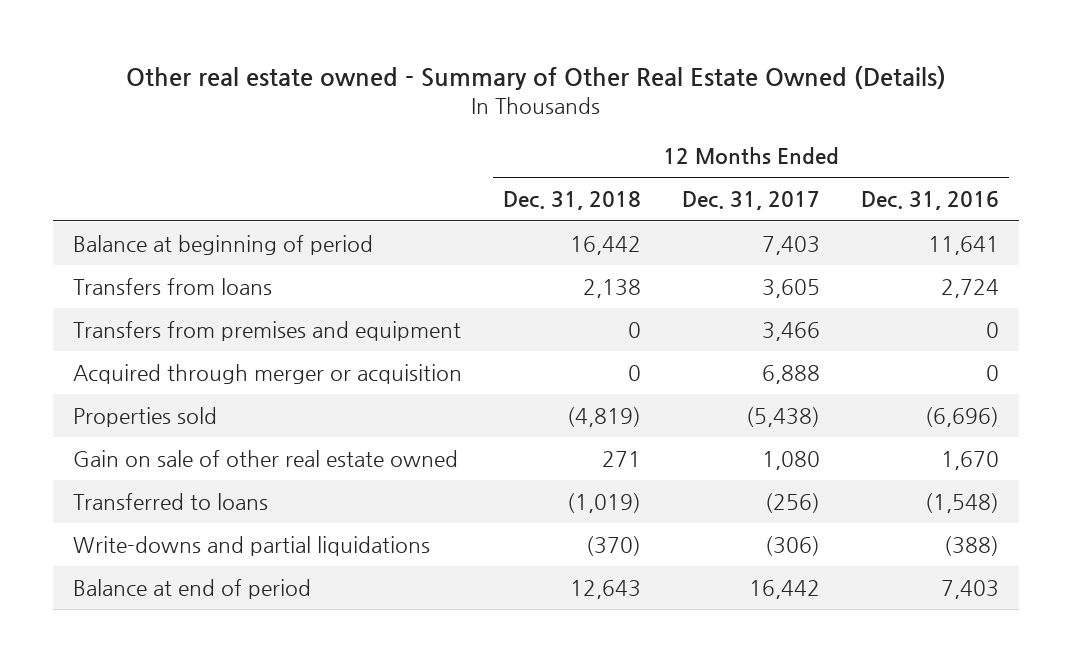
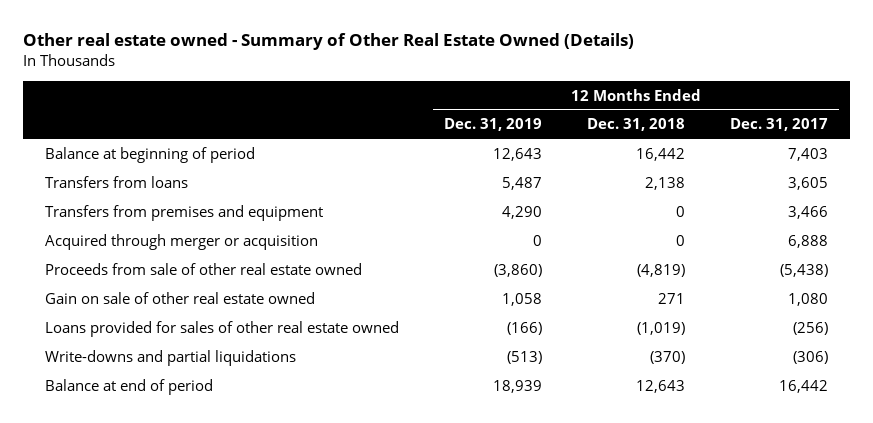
- | 12 Months Ended Dec. 31, 2018 | 12 Months Ended Dec. 31, 2017 | 12 Months Ended Dec. 31, 2016
+ | 12 Months Ended Dec. 31, 2019 | 12 Months Ended Dec. 31, 2018 | 12 Months Ended Dec. 31, 2017
- Properties sold | (4,819) | (5,438) | (6,696)
+ Proceeds from sale of other real estate owned | (3,860) | (4,819) | (5,438)
- Transferred to loans | (1,019) | (256) | (1,548)
+ Loans provided for sales of other real estate owned | (166) | (1,019) | (256)

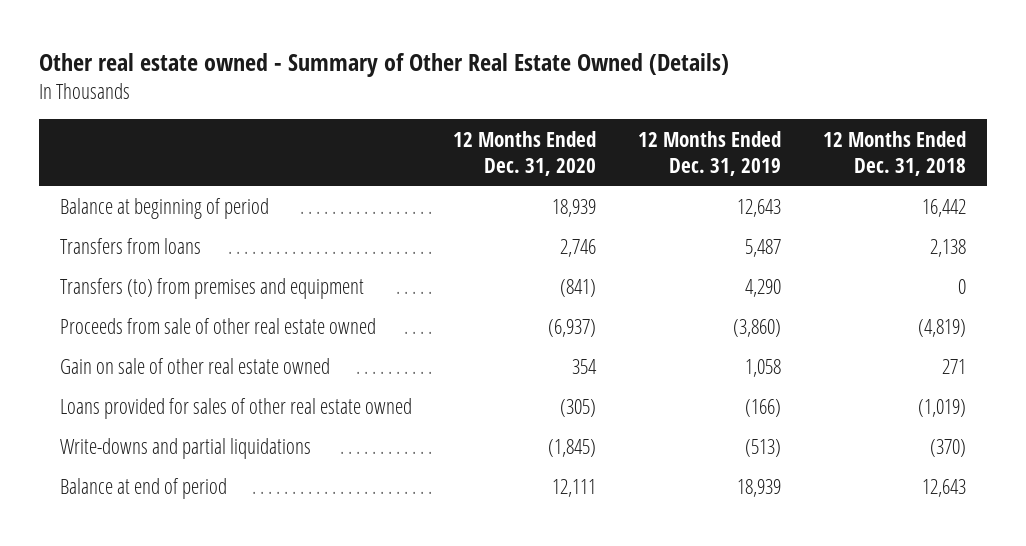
- | 12 Months Ended Dec. 31, 2019 | 12 Months Ended Dec. 31, 2018 | 12 Months Ended Dec. 31, 2017
+ | 12 Months Ended Dec. 31, 2020 | 12 Months Ended Dec. 31, 2019 | 12 Months Ended Dec. 31, 2018
- Transfers from premises and equipment | 4,290 | 0 | 3,466
- Acquired through merger or acquisition | 0 | 0 | 6,888
+ Transfers (to) from premises and equipment | (841) | 4,290 | 0

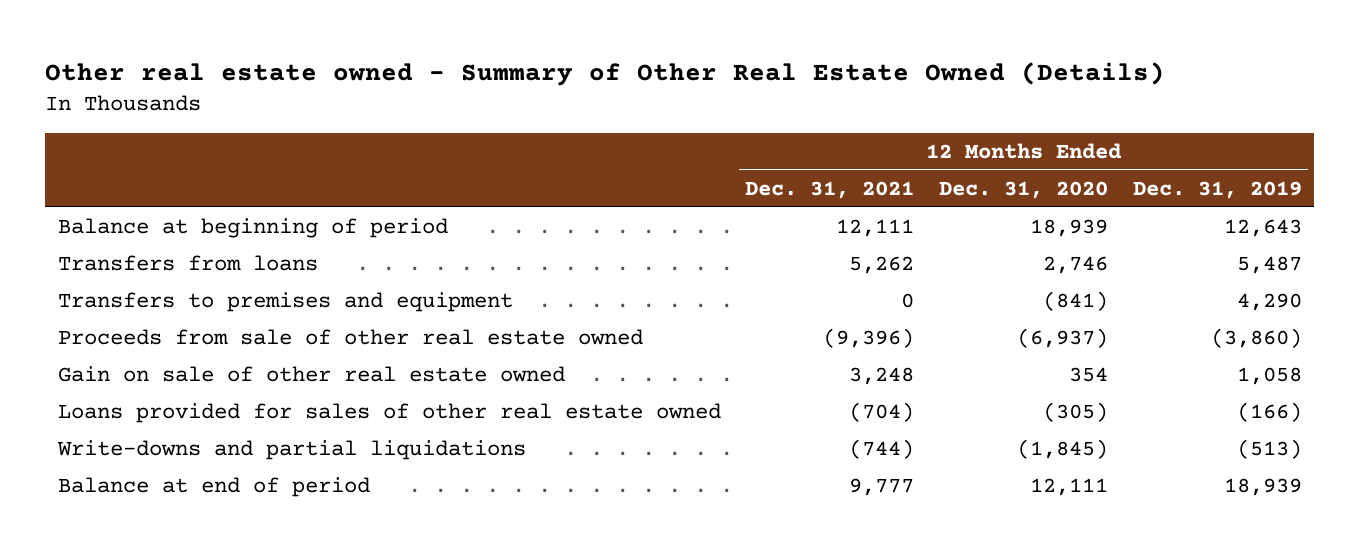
- | 12 Months Ended Dec. 31, 2020 | 12 Months Ended Dec. 31, 2019 | 12 Months Ended Dec. 31, 2018
+ | 12 Months Ended Dec. 31, 2021 | 12 Months Ended Dec. 31, 2020 | 12 Months Ended Dec. 31, 2019
- Transfers (to) from premises and equipment | (841) | 4,290 | 0
+ Transfers to premises and equipment | 0 | (841) | 4,290

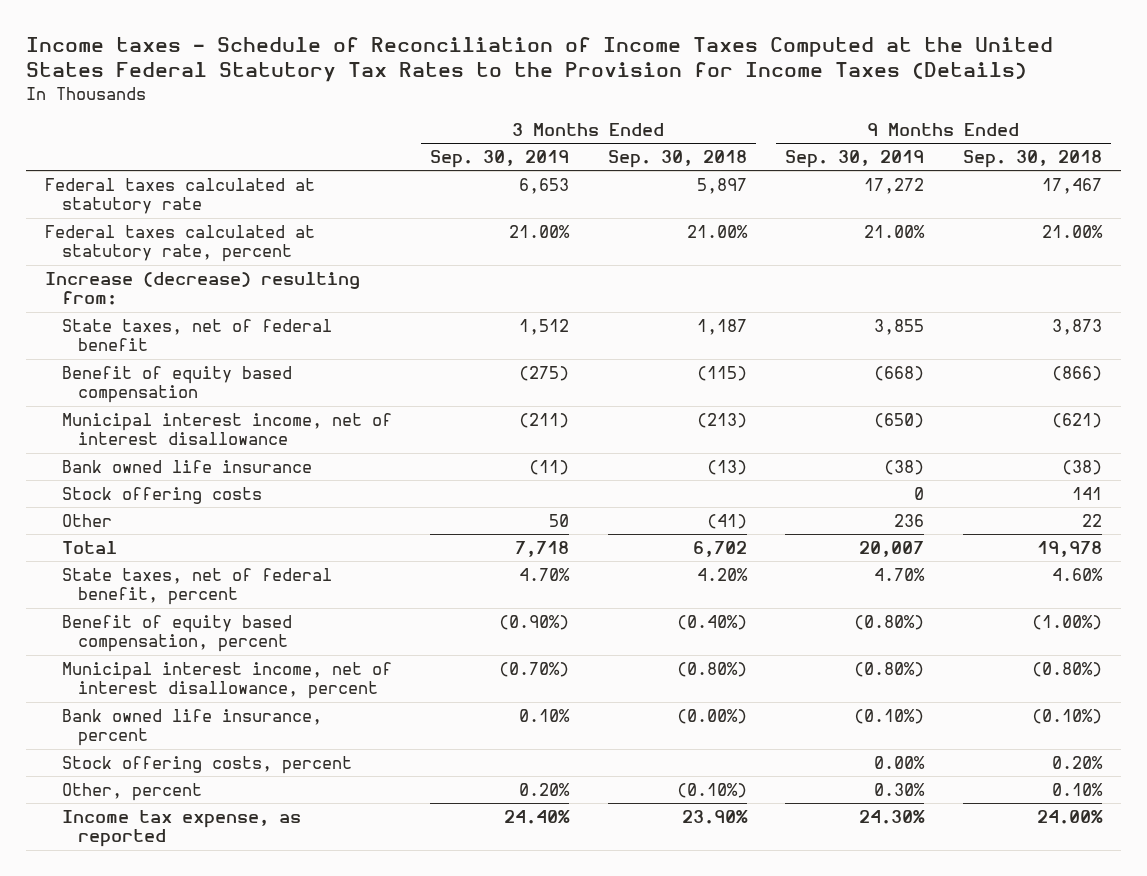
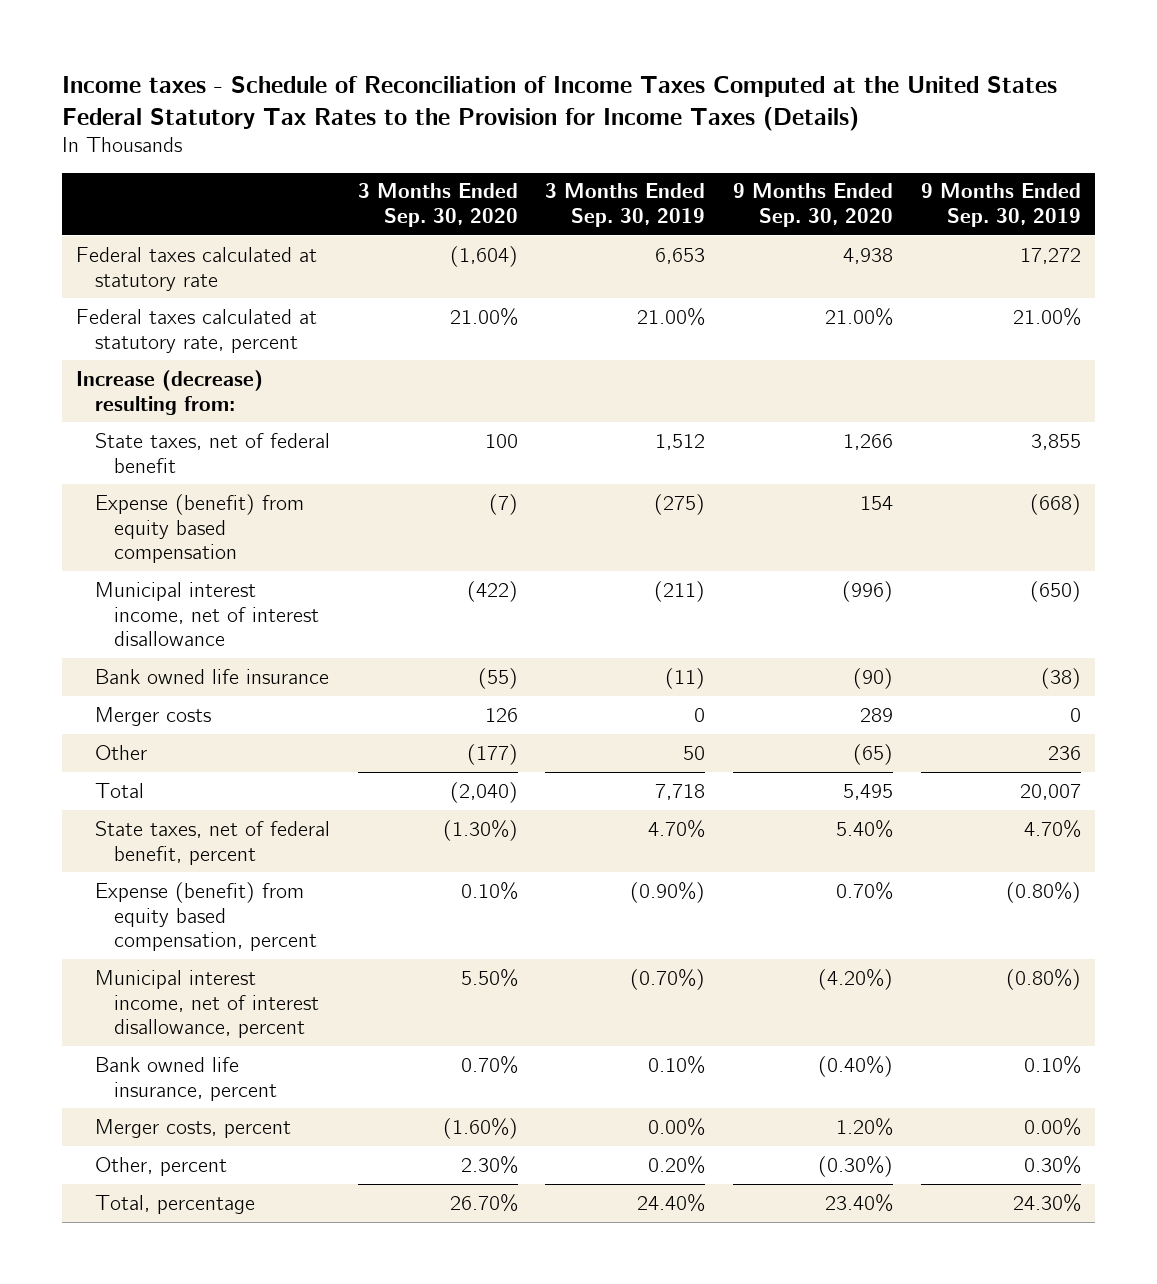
- | 3 Months Ended Sep. 30, 2019 | 3 Months Ended Sep. 30, 2018 | 9 Months Ended Sep. 30, 2019 | 9 Months Ended Sep. 30, 2018
+ | 3 Months Ended Sep. 30, 2020 | 3 Months Ended Sep. 30, 2019 | 9 Months Ended Sep. 30, 2020 | 9 Months Ended Sep. 30, 2019
- Benefit of equity based compensation | (275) | (115) | (668) | (866)
+ Expense (benefit) from equity based compensation | (7) | (275) | 154 | (668)
- Stock offering costs | | | 0 | 141
+ Merger costs | 126 | 0 | 289 | 0
- Benefit of equity based compensation, percent | (0.90%) | (0.40%) | (0.80%) | (1.00%)
+ Expense (benefit) from equity based compensation, percent | 0.10% | (0.90%) | 0.70% | (0.80%)
- Bank owned life insurance, percent | 0.10% | (0.00%) | (0.10%) | (0.10%)
- Stock offering costs, percent | | | 0.00% | 0.20%
+ Bank owned life insurance, percent | 0.70% | 0.10% | (0.40%) | 0.10%
+ Merger costs, percent | (1.60%) | 0.00% | 1.20% | 0.00%
- Income tax expense, as reported | 24.40% | 23.90% | 24.30% | 24.00%
+ Total, percentage | 26.70% | 24.40% | 23.40% | 24.30%

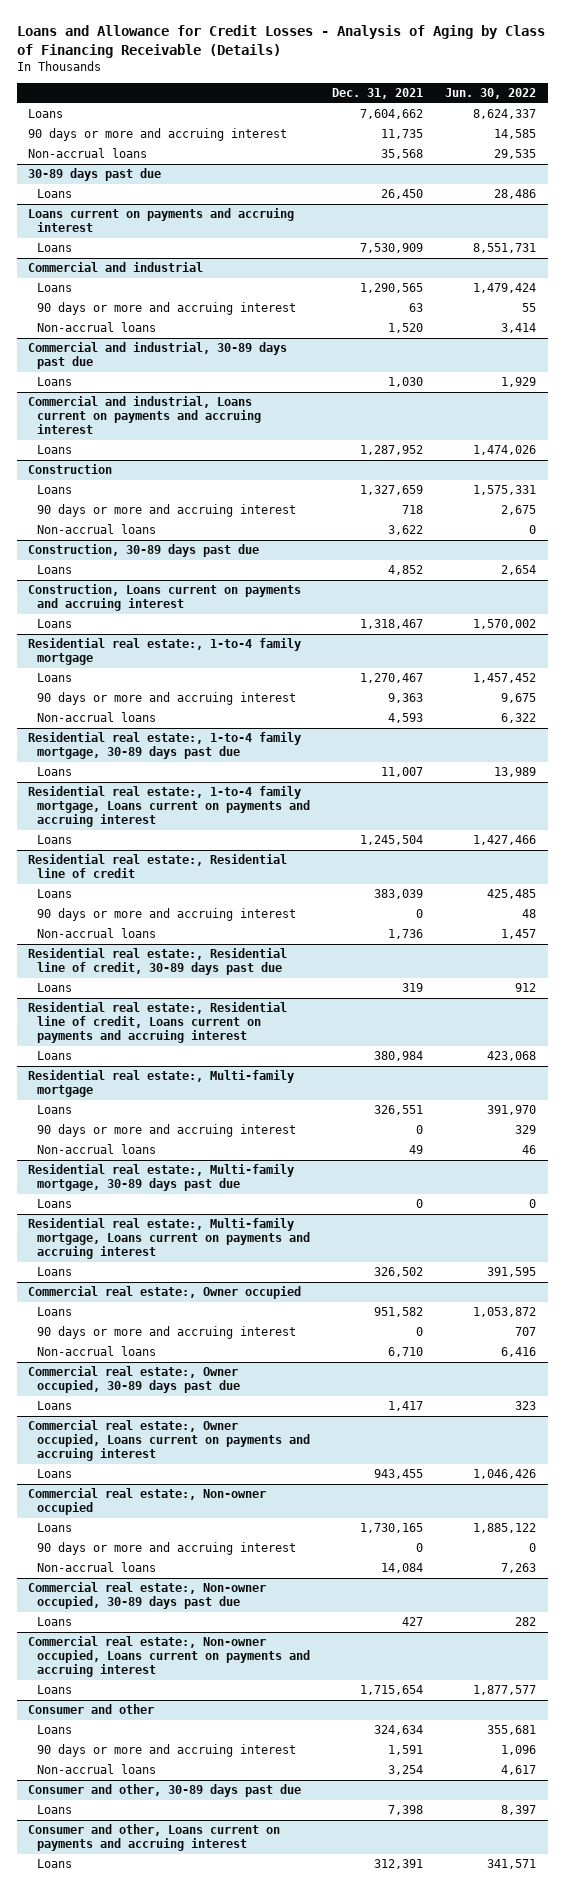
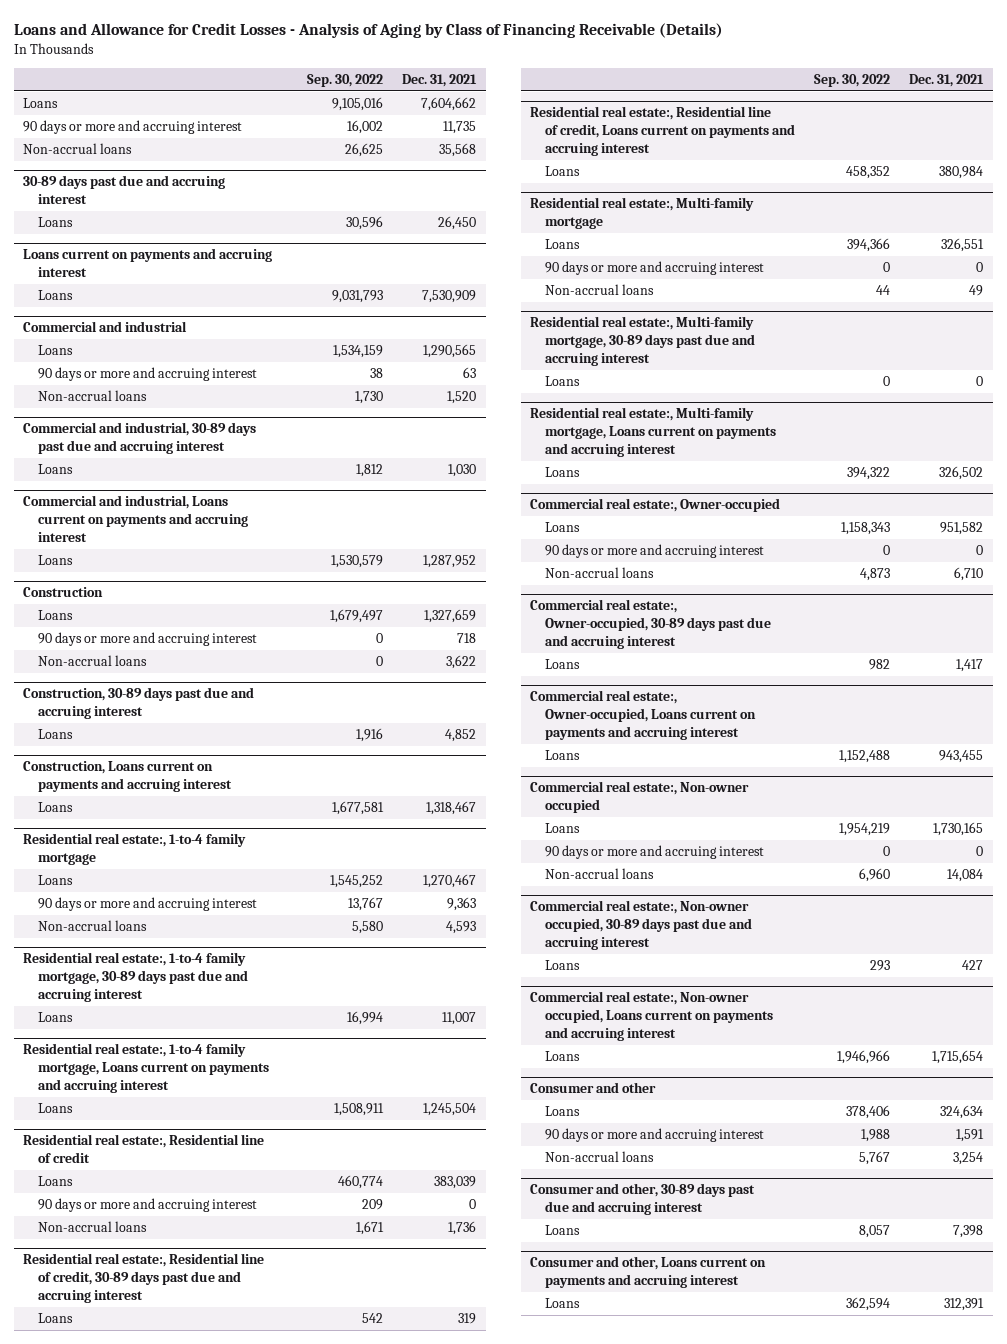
- | Dec. 31, 2021 | Jun. 30, 2022
+ | Sep. 30, 2022 | Dec. 31, 2021
- 30-89 days past due
+ 30-89 days past due and accruing interest
- Commercial and industrial, 30-89 days past due
+ Commercial and industrial, 30-89 days past due and accruing interest
- Construction, 30-89 days past due
+ Construction, 30-89 days past due and accruing interest
- Residential real estate:, 1-to-4 family mortgage, 30-89 days past due
+ Residential real estate:, 1-to-4 family mortgage, 30-89 days past due and accruing interest
- Residential real estate:, Residential line of credit, 30-89 days past due
+ Residential real estate:, Residential line of credit, 30-89 days past due and accruing interest
- Residential real estate:, Multi-family mortgage, 30-89 days past due
+ Residential real estate:, Multi-family mortgage, 30-89 days past due and accruing interest
- Commercial real estate:, Owner occupied
+ Commercial real estate:, Owner-occupied
- Commercial real estate:, Owner occupied, 30-89 days past due
+ Commercial real estate:, Owner-occupied, 30-89 days past due and accruing interest
- Commercial real estate:, Owner occupied, Loans current on payments and accruing interest
+ Commercial real estate:, Owner-occupied, Loans current on payments and accruing interest
- Commercial real estate:, Non-owner occupied, 30-89 days past due
+ Commercial real estate:, Non-owner occupied, 30-89 days past due and accruing interest
- Consumer and other, 30-89 days past due
+ Consumer and other, 30-89 days past due and accruing interest

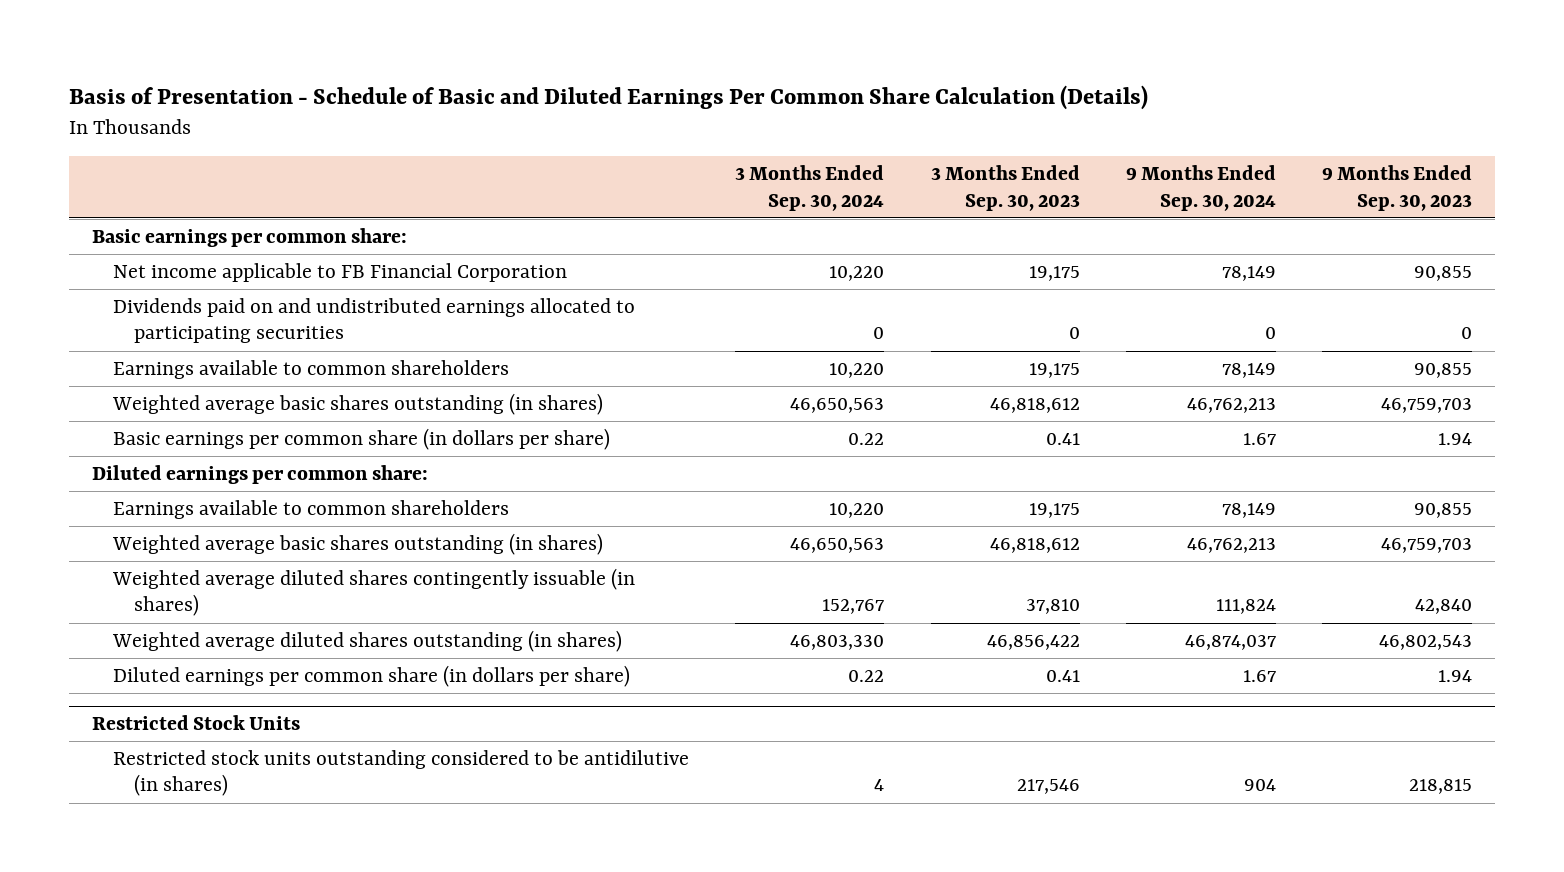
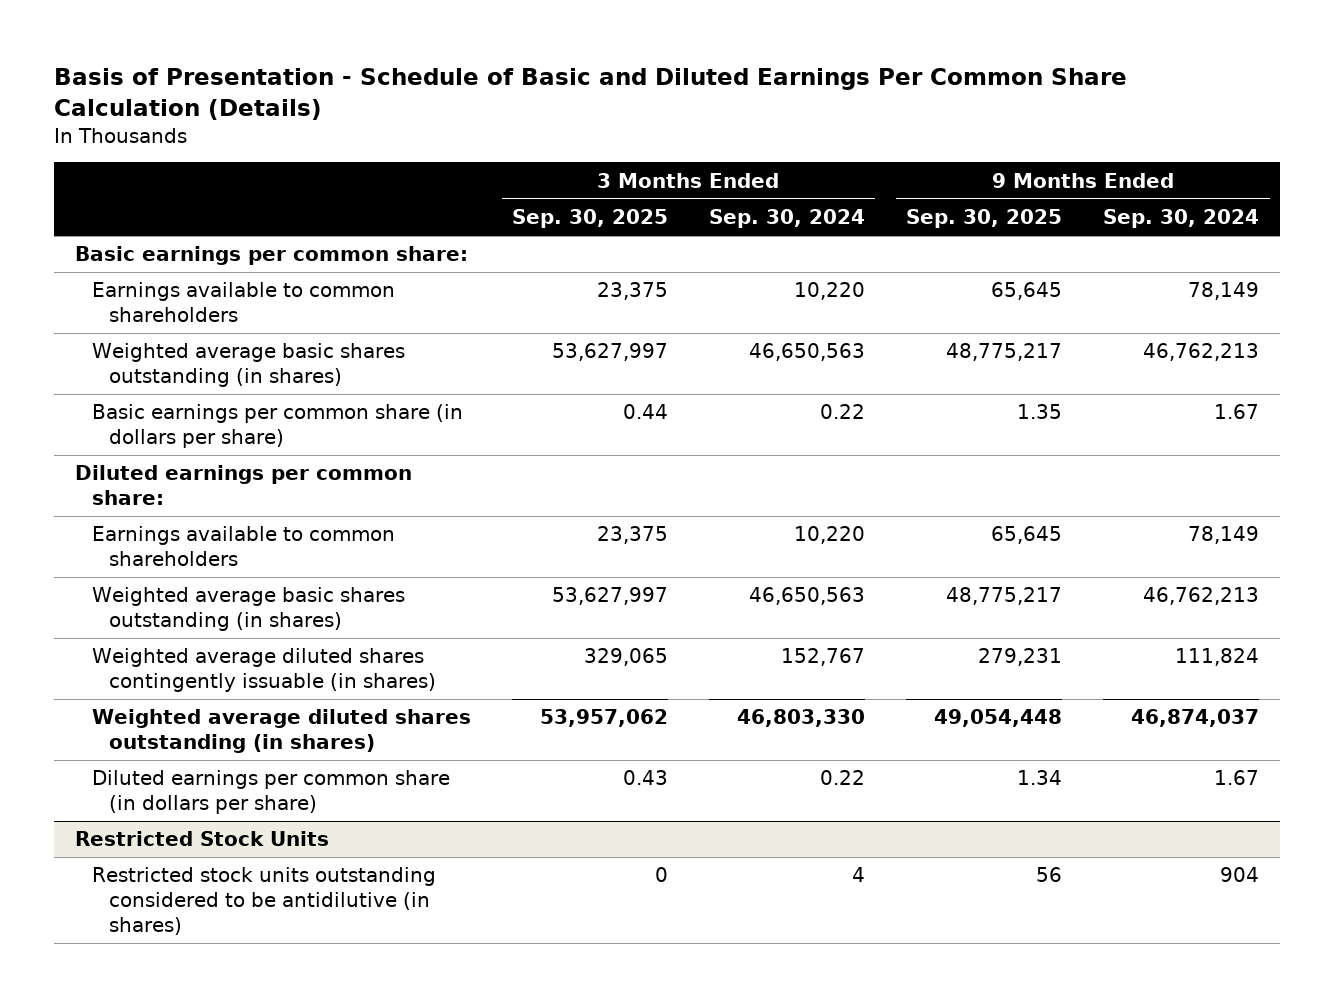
- | 3 Months Ended Sep. 30, 2024 | 3 Months Ended Sep. 30, 2023 | 9 Months Ended Sep. 30, 2024 | 9 Months Ended Sep. 30, 2023
+ | 3 Months Ended Sep. 30, 2025 | 3 Months Ended Sep. 30, 2024 | 9 Months Ended Sep. 30, 2025 | 9 Months Ended Sep. 30, 2024
- Net income applicable to FB Financial Corporation | 10,220 | 19,175 | 78,149 | 90,855
- Dividends paid on and undistributed earnings allocated to participating securities | 0 | 0 | 0 | 0

